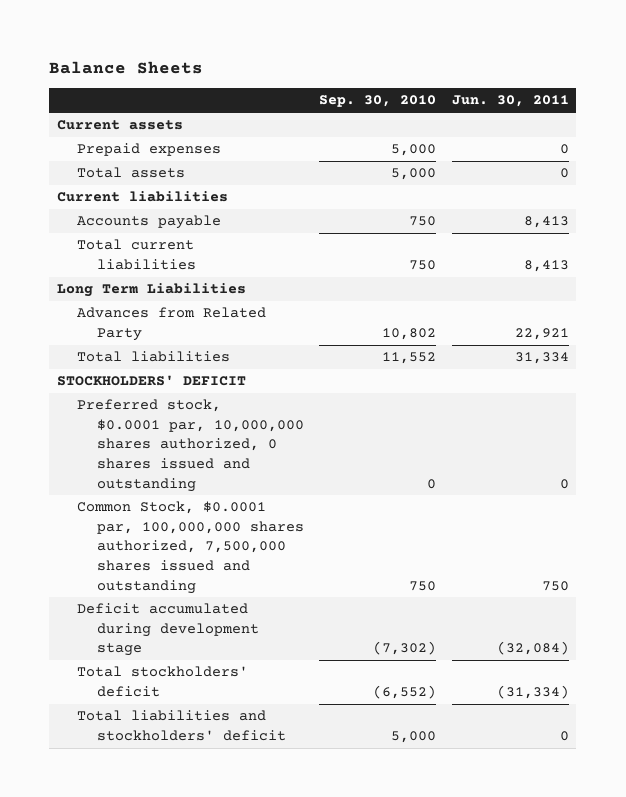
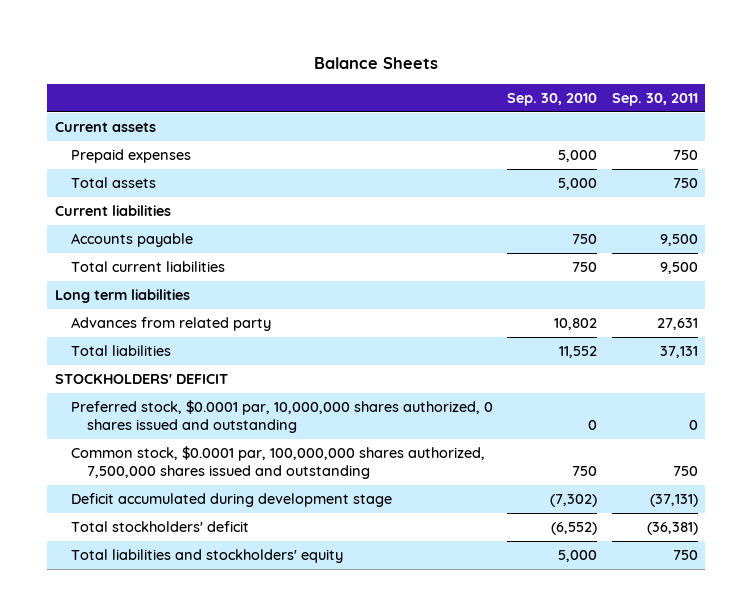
- | Sep. 30, 2010 | Jun. 30, 2011
+ | Sep. 30, 2010 | Sep. 30, 2011
- Long Term Liabilities
- Advances from Related Party | 10,802 | 22,921
+ Long term liabilities
+ Advances from related party | 10,802 | 27,631
- Common Stock, $0.0001 par, 100,000,000 shares authorized, 7,500,000 shares issued and outstanding | 750 | 750
+ Common stock, $0.0001 par, 100,000,000 shares authorized, 7,500,000 shares issued and outstanding | 750 | 750
- Total liabilities and stockholders' deficit | 5,000 | 0
+ Total liabilities and stockholders' equity | 5,000 | 750

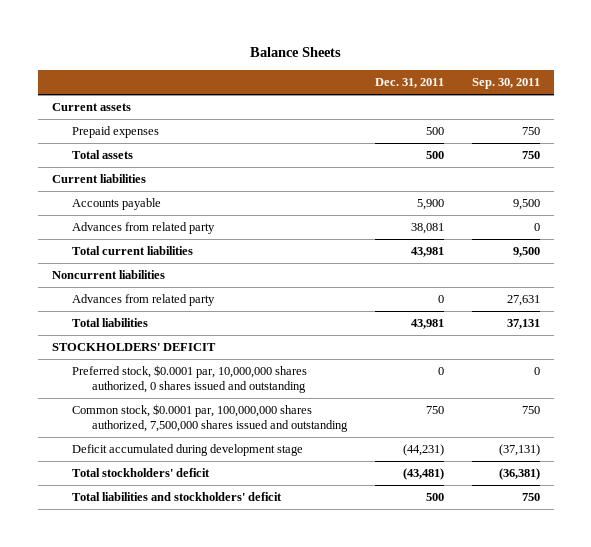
- | Sep. 30, 2010 | Sep. 30, 2011
+ | Dec. 31, 2011 | Sep. 30, 2011
+ Advances from related party | 38,081 | 0
- Long term liabilities
+ Noncurrent liabilities
- Total liabilities and stockholders' equity | 5,000 | 750
+ Total liabilities and stockholders' deficit | 500 | 750

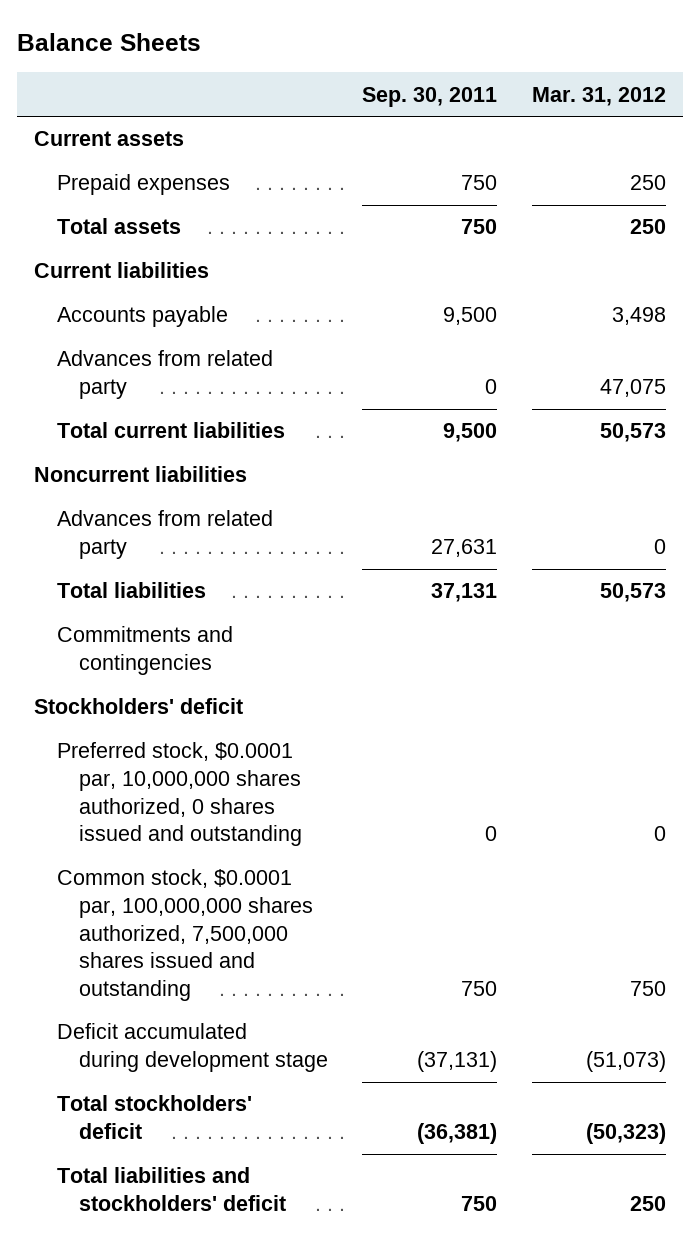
- | Dec. 31, 2011 | Sep. 30, 2011
+ | Sep. 30, 2011 | Mar. 31, 2012
- STOCKHOLDERS' DEFICIT
+ Commitments and contingencies
+ Stockholders' deficit

